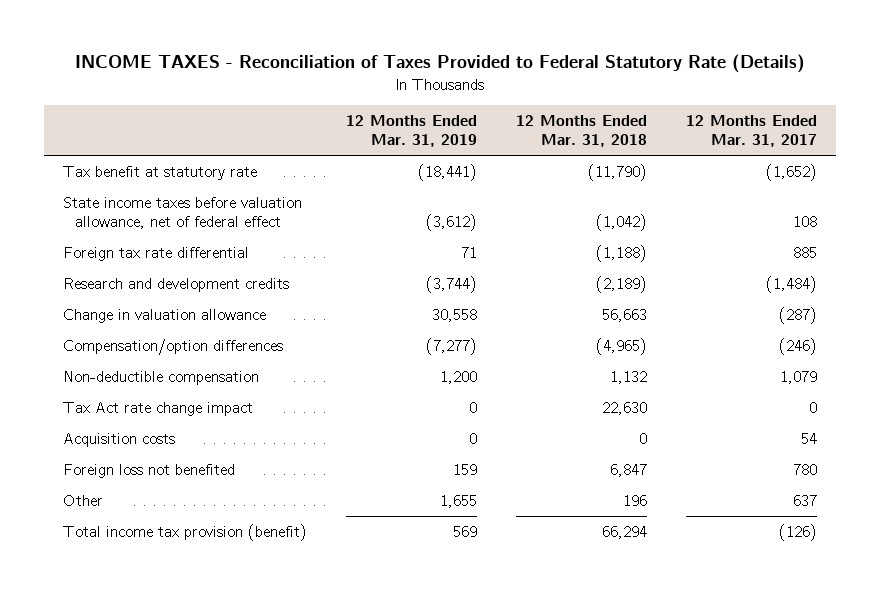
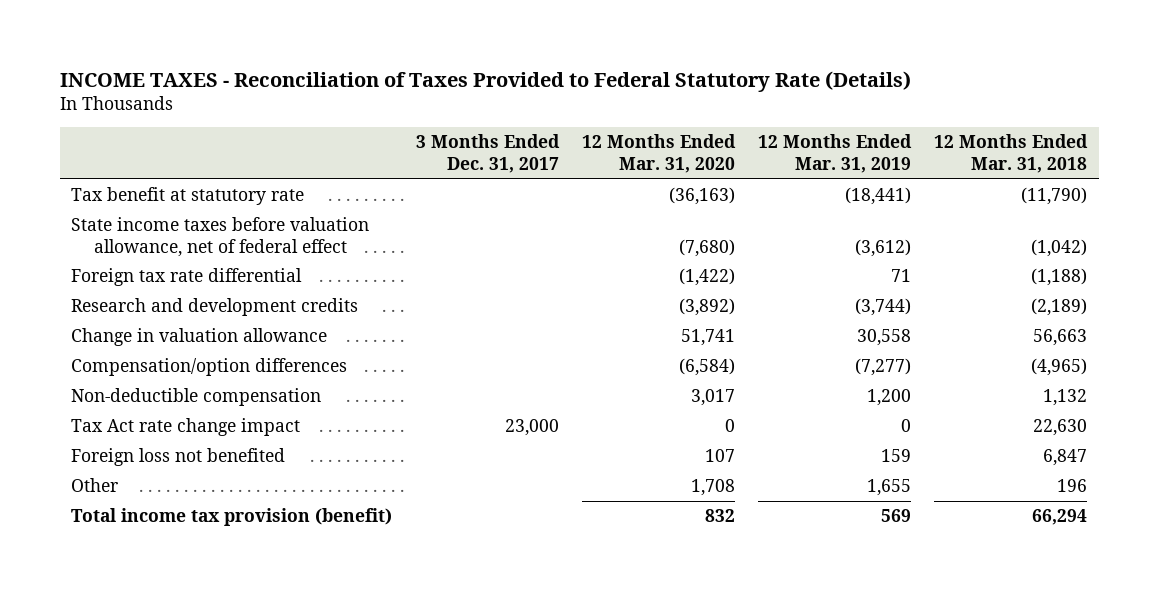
- | 12 Months Ended Mar. 31, 2019 | 12 Months Ended Mar. 31, 2018 | 12 Months Ended Mar. 31, 2017
+ | 3 Months Ended Dec. 31, 2017 | 12 Months Ended Mar. 31, 2020 | 12 Months Ended Mar. 31, 2019 | 12 Months Ended Mar. 31, 2018
- Acquisition costs | 0 | 0 | 54

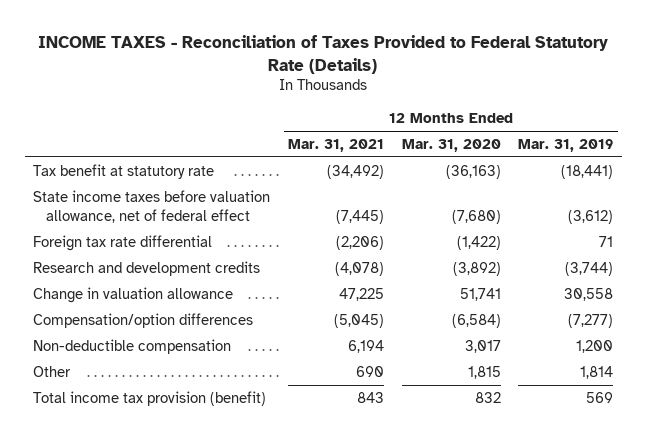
- | 3 Months Ended Dec. 31, 2017 | 12 Months Ended Mar. 31, 2020 | 12 Months Ended Mar. 31, 2019 | 12 Months Ended Mar. 31, 2018
+ | 12 Months Ended Mar. 31, 2021 | 12 Months Ended Mar. 31, 2020 | 12 Months Ended Mar. 31, 2019
- Tax Act rate change impact | 23,000 | 0 | 0 | 22,630
- Foreign loss not benefited | | 107 | 159 | 6,847
- Other | | 1,708 | 1,655 | 196
+ Other | 690 | 1,815 | 1,814

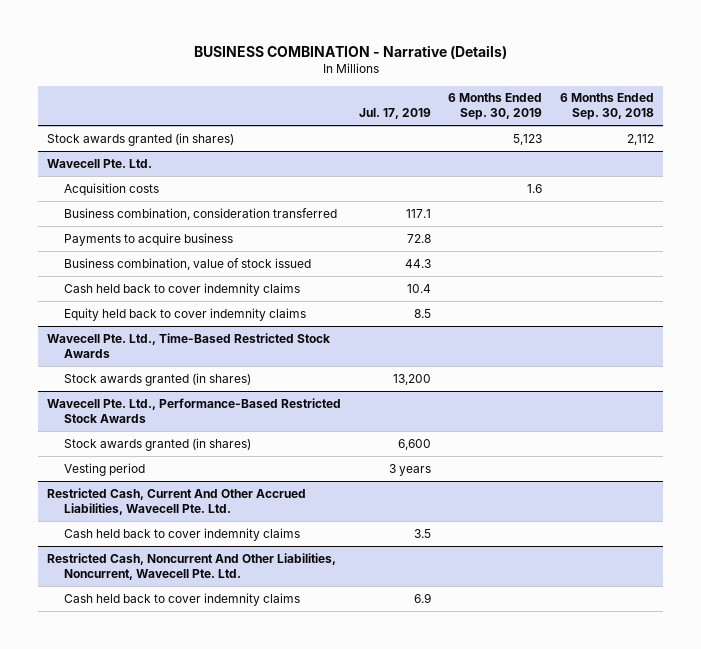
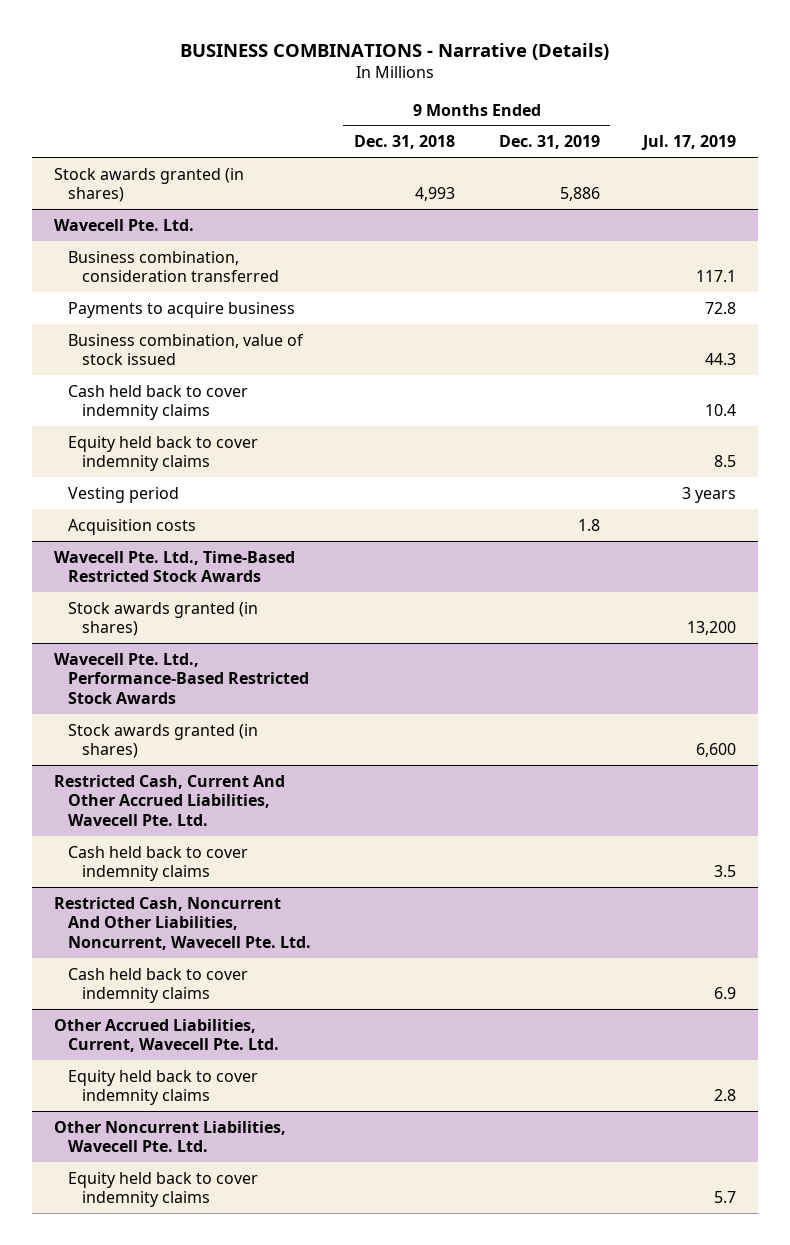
- BUSINESS COMBINATION - Narrative (Details)
+ BUSINESS COMBINATIONS - Narrative (Details)
- | Jul. 17, 2019 | 6 Months Ended Sep. 30, 2019 | 6 Months Ended Sep. 30, 2018
+ | 9 Months Ended Dec. 31, 2018 | 9 Months Ended Dec. 31, 2019 | Jul. 17, 2019
@ Wavecell Pte. Ltd.
+ Vesting period | | | 3 years
moved down: Acquisition costs | | 1.8 |
@ Wavecell Pte. Ltd., Performance-Based Restricted Stock Awards
- Vesting period | 3 years | |
+ Other Accrued Liabilities, Current, Wavecell Pte. Ltd.
+ Equity held back to cover indemnity claims | | | 2.8
+ Other Noncurrent Liabilities, Wavecell Pte. Ltd.
+ Equity held back to cover indemnity claims | | | 5.7

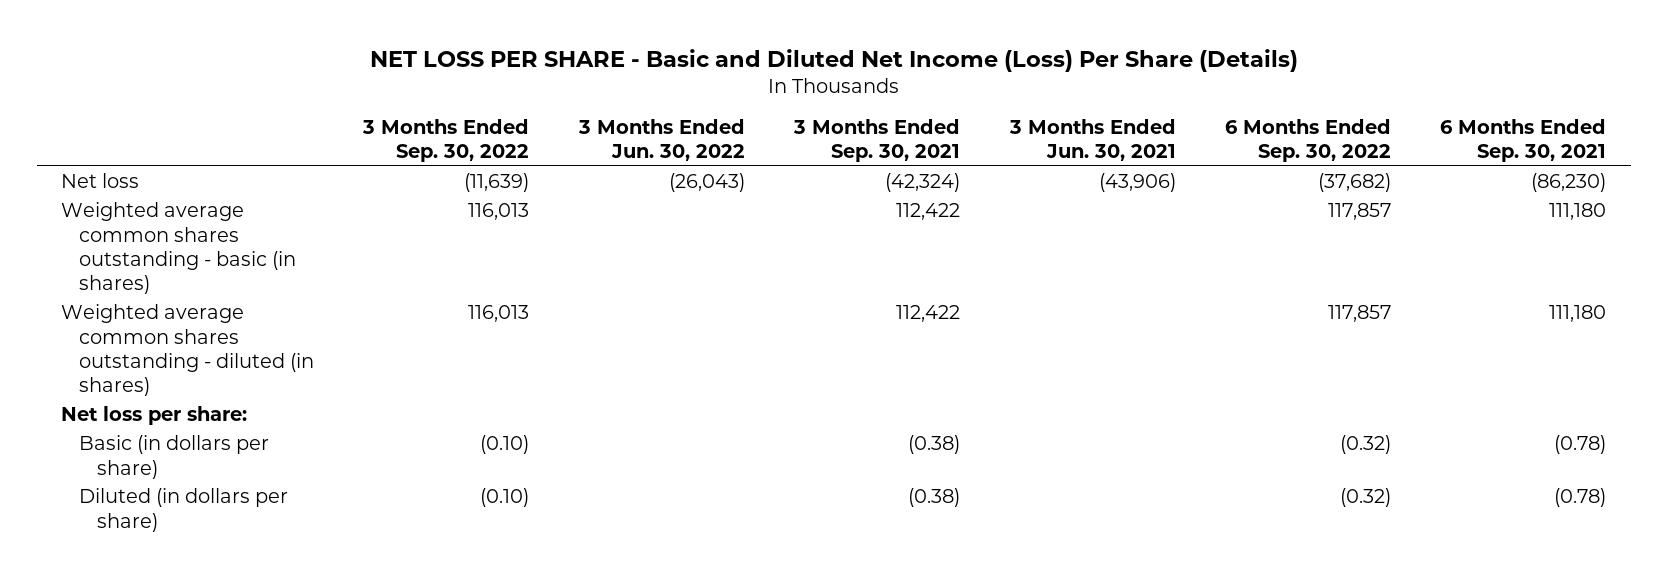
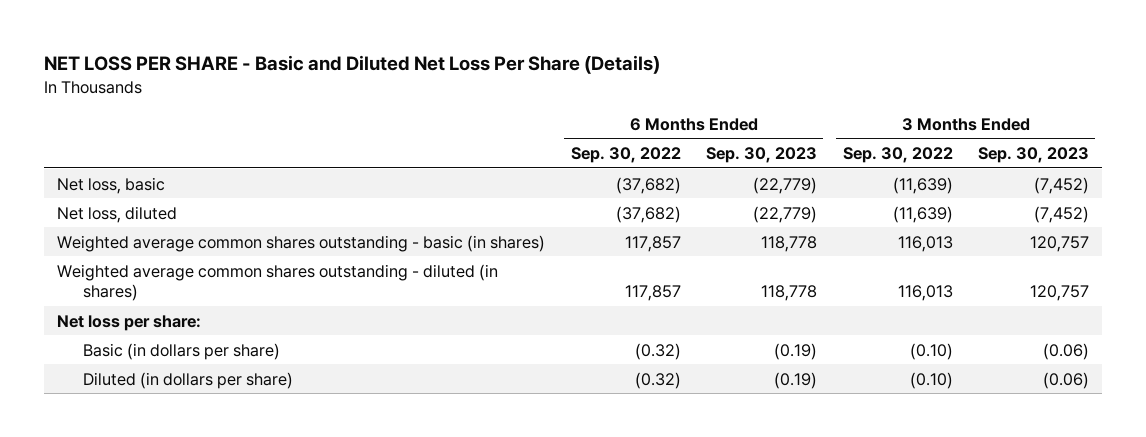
- NET LOSS PER SHARE - Basic and Diluted Net Income (Loss) Per Share (Details)
+ NET LOSS PER SHARE - Basic and Diluted Net Loss Per Share (Details)
- | 3 Months Ended Sep. 30, 2022 | 3 Months Ended Jun. 30, 2022 | 3 Months Ended Sep. 30, 2021 | 3 Months Ended Jun. 30, 2021 | 6 Months Ended Sep. 30, 2022 | 6 Months Ended Sep. 30, 2021
+ | 6 Months Ended Sep. 30, 2022 | 6 Months Ended Sep. 30, 2023 | 3 Months Ended Sep. 30, 2022 | 3 Months Ended Sep. 30, 2023
- Net loss | (11,639) | (26,043) | (42,324) | (43,906) | (37,682) | (86,230)
+ Net loss, basic | (37,682) | (22,779) | (11,639) | (7,452)
+ Net loss, diluted | (37,682) | (22,779) | (11,639) | (7,452)

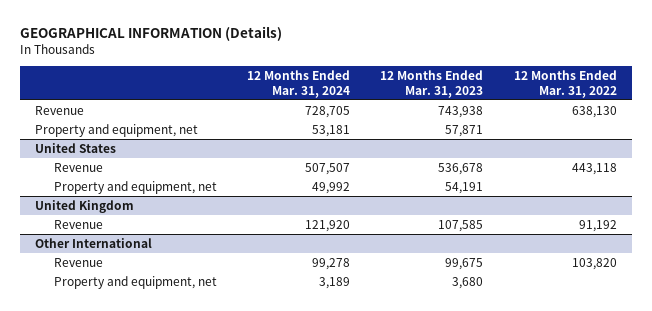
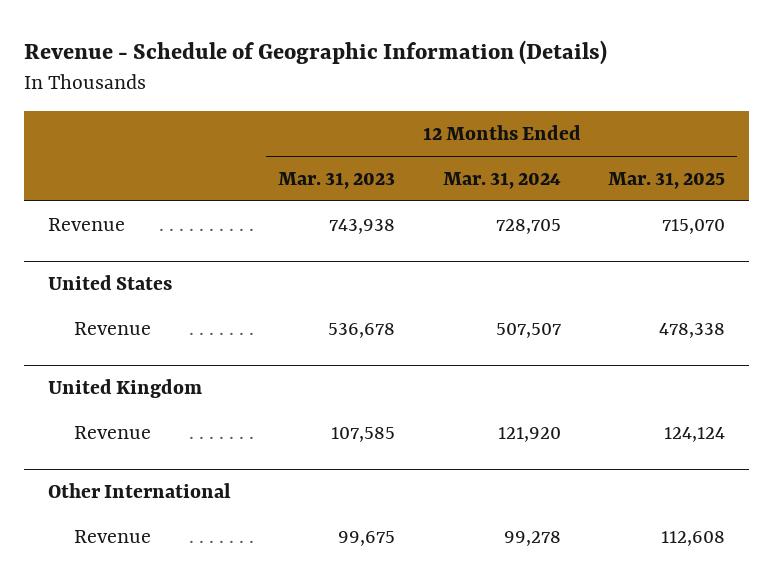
- GEOGRAPHICAL INFORMATION (Details)
+ Revenue - Schedule of Geographic Information (Details)
- | 12 Months Ended Mar. 31, 2024 | 12 Months Ended Mar. 31, 2023 | 12 Months Ended Mar. 31, 2022
+ | 12 Months Ended Mar. 31, 2023 | 12 Months Ended Mar. 31, 2024 | 12 Months Ended Mar. 31, 2025
- Property and equipment, net | 53,181 | 57,871 |
@ United States
- Property and equipment, net | 49,992 | 54,191 |
@ Other International
- Property and equipment, net | 3,189 | 3,680 |

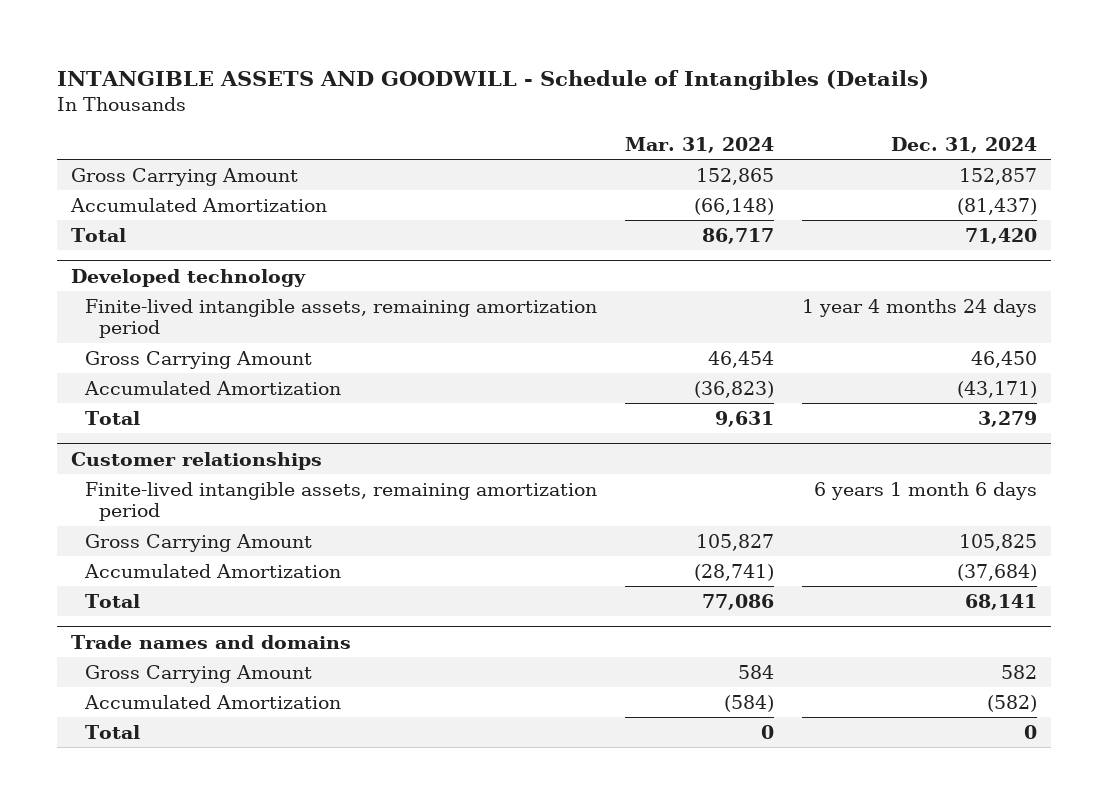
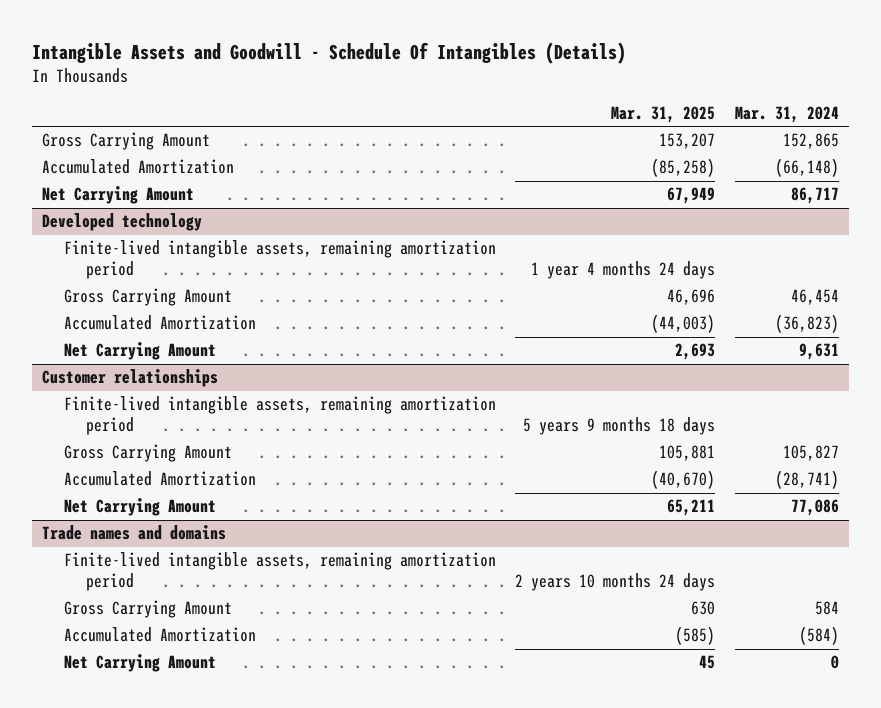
- INTANGIBLE ASSETS AND GOODWILL - Schedule of Intangibles (Details)
+ Intangible Assets and Goodwill - Schedule Of Intangibles (Details)
- | Mar. 31, 2024 | Dec. 31, 2024
+ | Mar. 31, 2025 | Mar. 31, 2024
- Total | 86,717 | 71,420
+ Net Carrying Amount | 67,949 | 86,717
@ Developed technology
- Total | 9,631 | 3,279
+ Net Carrying Amount | 2,693 | 9,631
@ Customer relationships
- Total | 77,086 | 68,141
+ Net Carrying Amount | 65,211 | 77,086
@ Trade names and domains
+ Finite-lived intangible assets, remaining amortization period | 2 years 10 months 24 days |
- Total | 0 | 0
+ Net Carrying Amount | 45 | 0

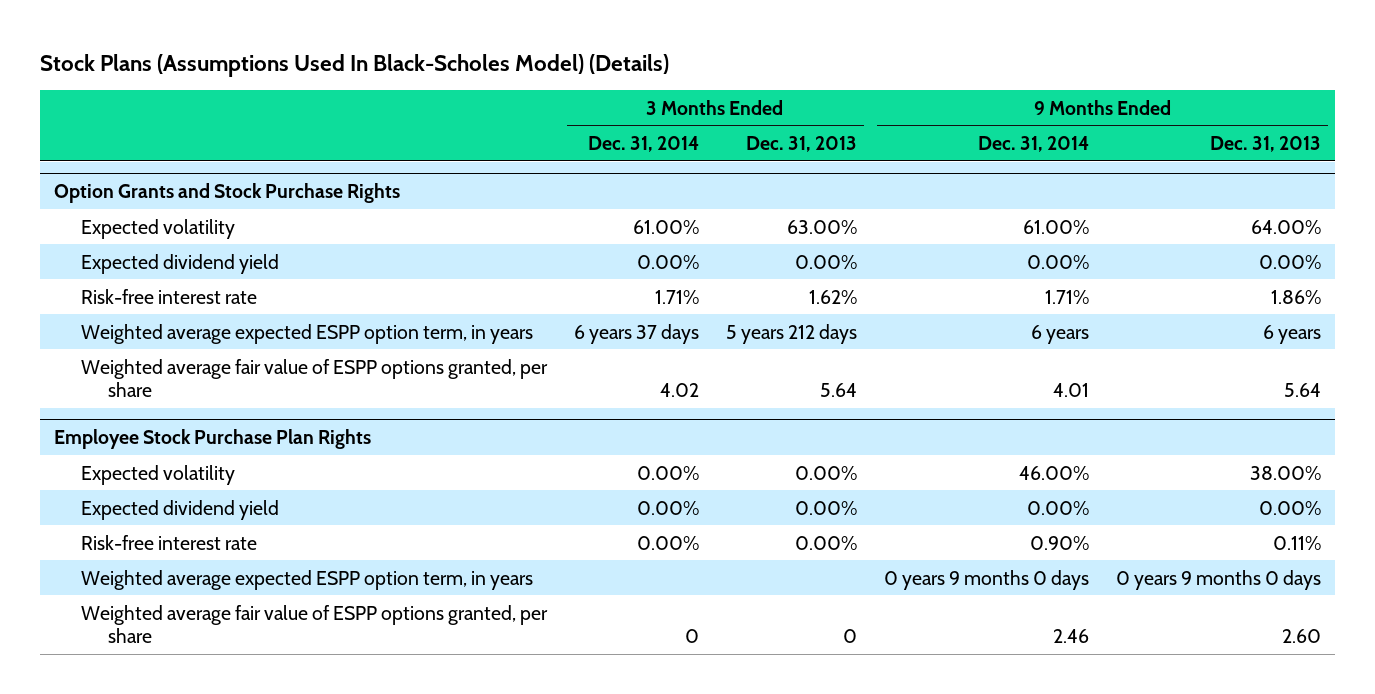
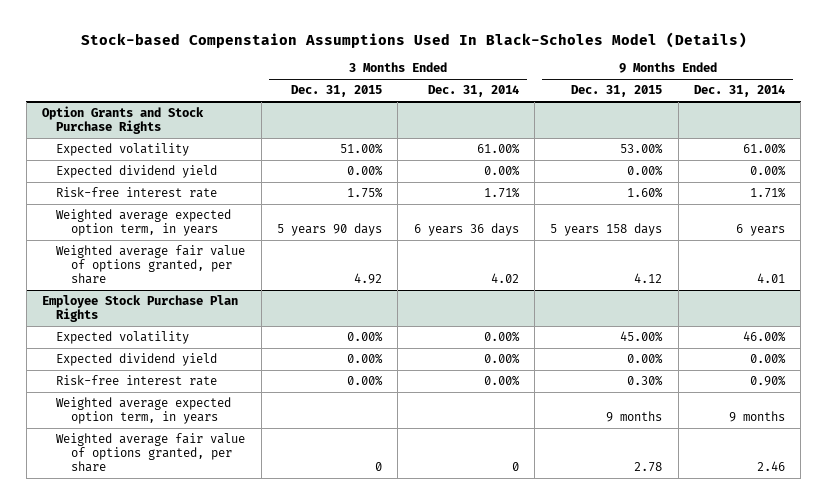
- Stock Plans (Assumptions Used In Black-Scholes Model) (Details)
+ Stock-based Compenstaion Assumptions Used In Black-Scholes Model (Details)
- | 3 Months Ended Dec. 31, 2014 | 3 Months Ended Dec. 31, 2013 | 9 Months Ended Dec. 31, 2014 | 9 Months Ended Dec. 31, 2013
+ | 3 Months Ended Dec. 31, 2015 | 3 Months Ended Dec. 31, 2014 | 9 Months Ended Dec. 31, 2015 | 9 Months Ended Dec. 31, 2014
@ Option Grants and Stock Purchase Rights
- Weighted average expected ESPP option term, in years | 6 years 37 days | 5 years 212 days | 6 years | 6 years
- Weighted average fair value of ESPP options granted, per share | 4.02 | 5.64 | 4.01 | 5.64
+ Weighted average expected option term, in years | 5 years 90 days | 6 years 36 days | 5 years 158 days | 6 years
+ Weighted average fair value of options granted, per share | 4.92 | 4.02 | 4.12 | 4.01
@ Employee Stock Purchase Plan Rights
- Weighted average expected ESPP option term, in years | | | 0 years 9 months 0 days | 0 years 9 months 0 days
- Weighted average fair value of ESPP options granted, per share | 0 | 0 | 2.46 | 2.60
+ Weighted average expected option term, in years | | | 9 months | 9 months
+ Weighted average fair value of options granted, per share | 0 | 0 | 2.78 | 2.46

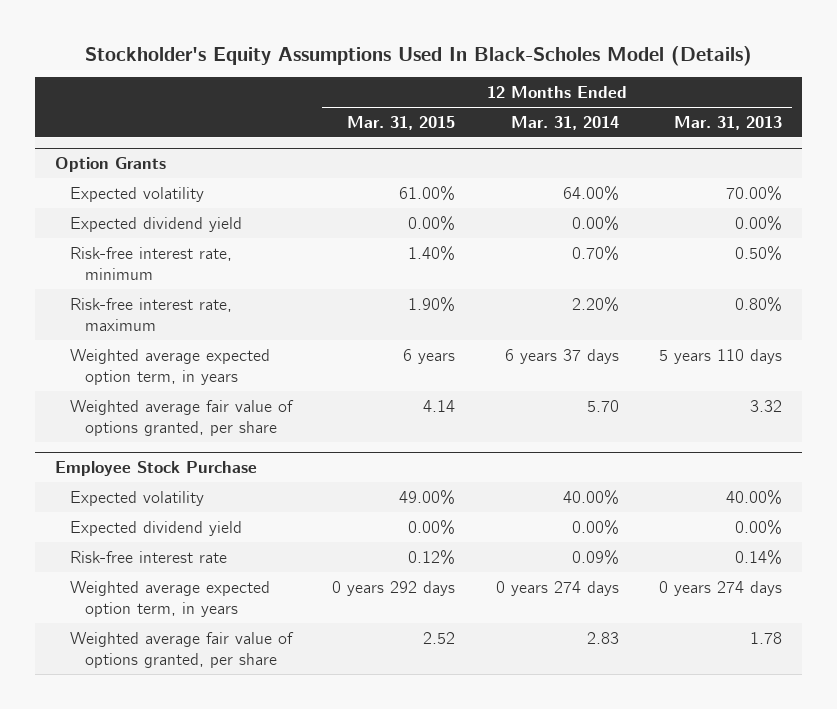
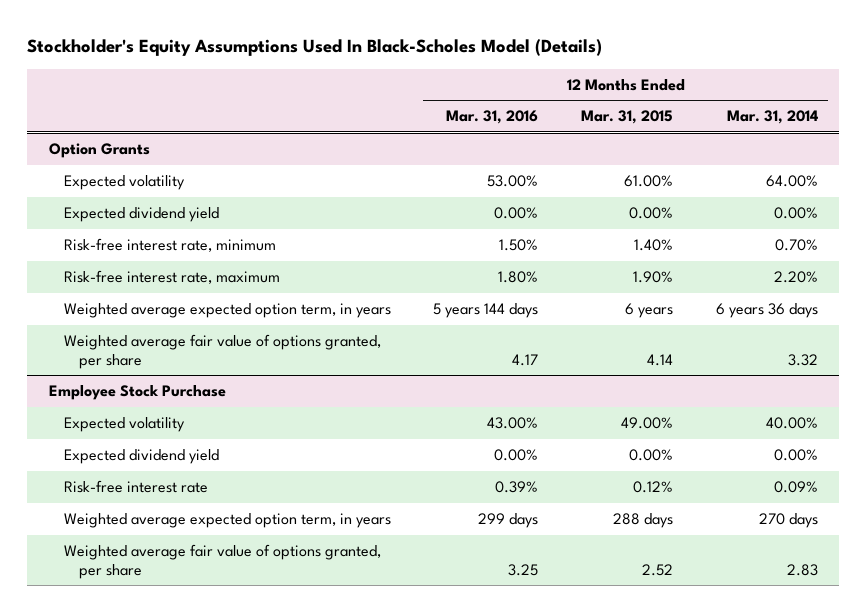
- | 12 Months Ended Mar. 31, 2015 | 12 Months Ended Mar. 31, 2014 | 12 Months Ended Mar. 31, 2013
+ | 12 Months Ended Mar. 31, 2016 | 12 Months Ended Mar. 31, 2015 | 12 Months Ended Mar. 31, 2014
@ Option Grants
- Weighted average expected option term, in years | 6 years | 6 years 37 days | 5 years 110 days
- Weighted average fair value of options granted, per share | 4.14 | 5.70 | 3.32
+ Weighted average expected option term, in years | 5 years 144 days | 6 years | 6 years 36 days
+ Weighted average fair value of options granted, per share | 4.17 | 4.14 | 3.32
@ Employee Stock Purchase
- Weighted average expected option term, in years | 0 years 292 days | 0 years 274 days | 0 years 274 days
+ Weighted average expected option term, in years | 299 days | 288 days | 270 days

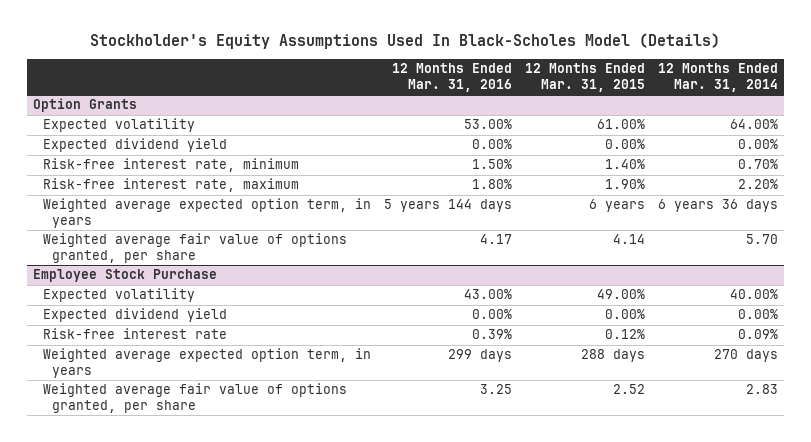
@ Option Grants
- Weighted average fair value of options granted, per share | 4.17 | 4.14 | 3.32
+ Weighted average fair value of options granted, per share | 4.17 | 4.14 | 5.70

